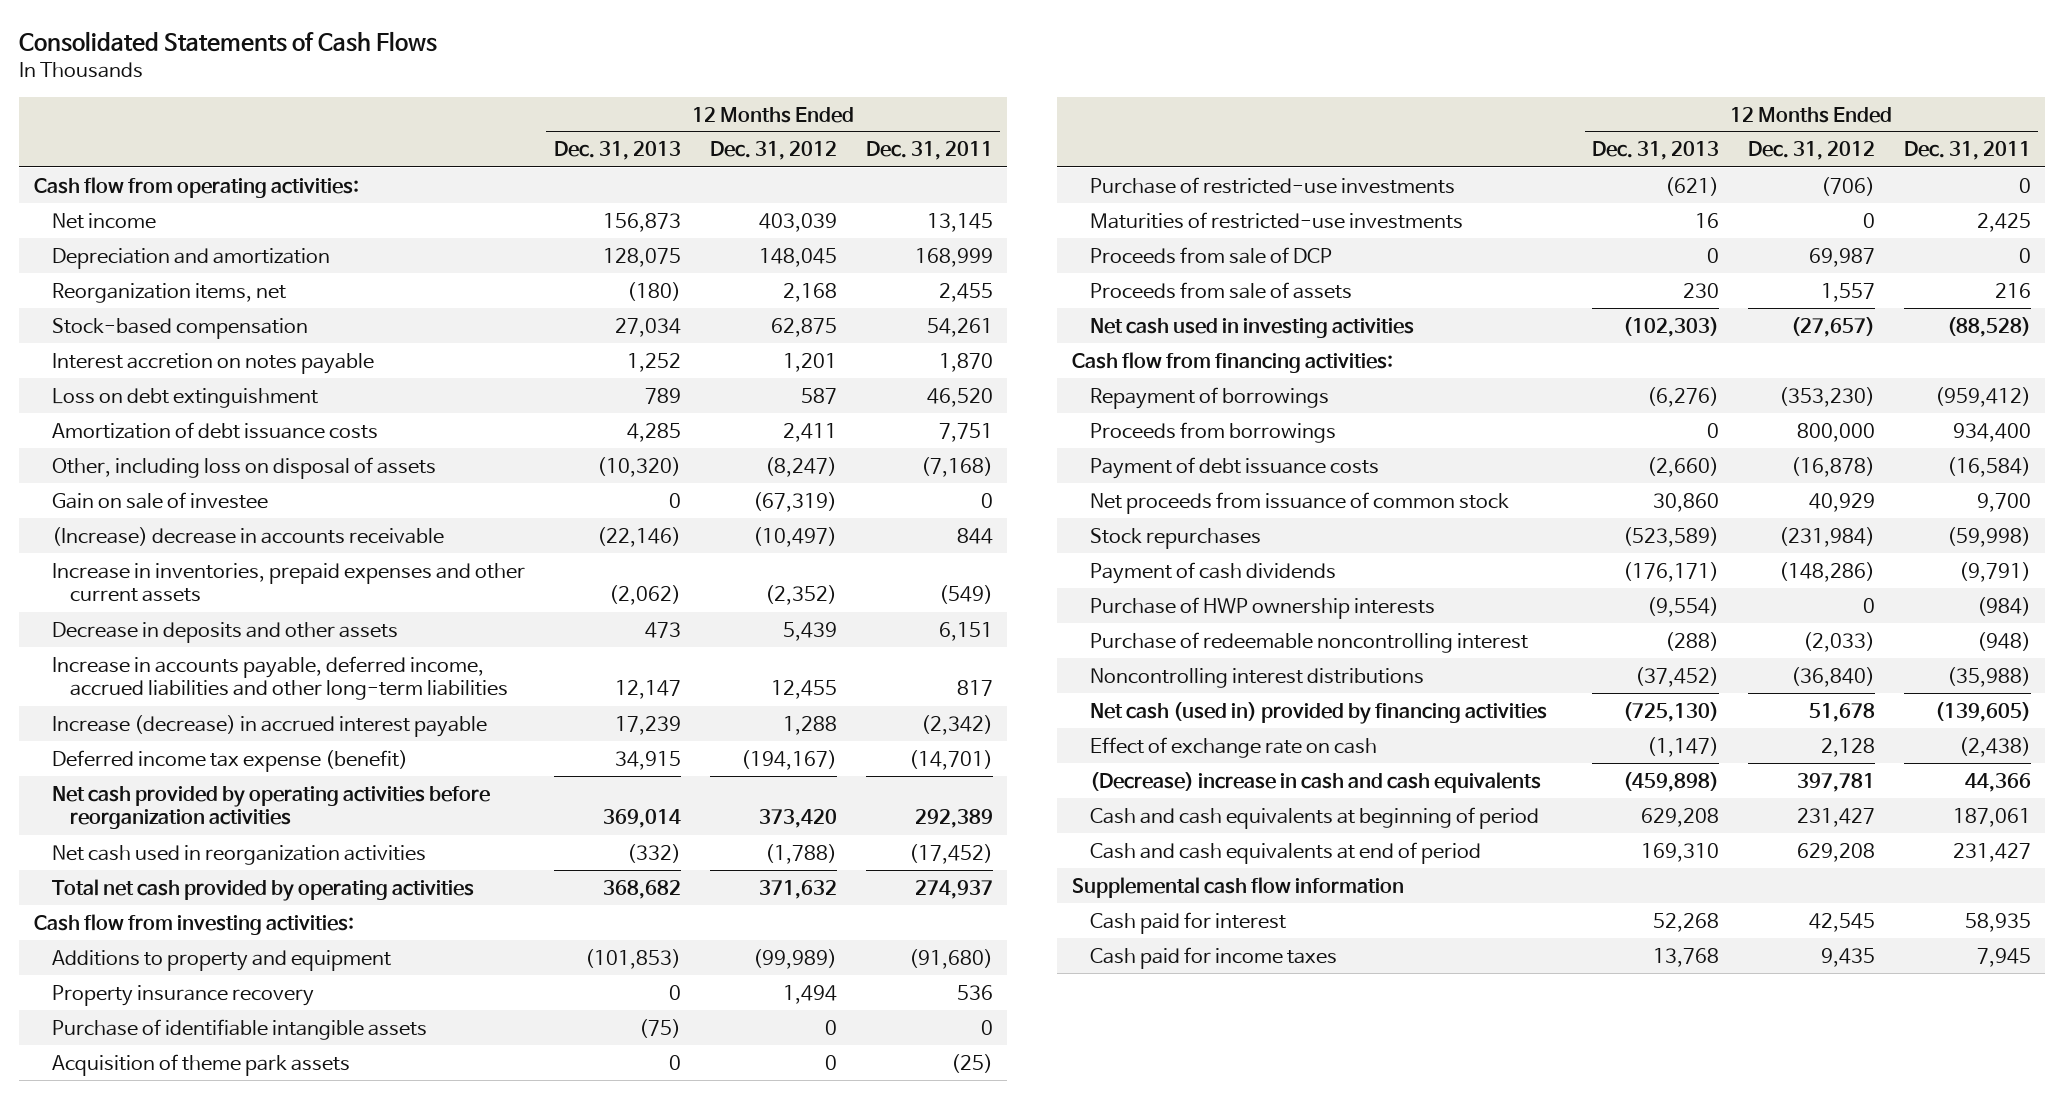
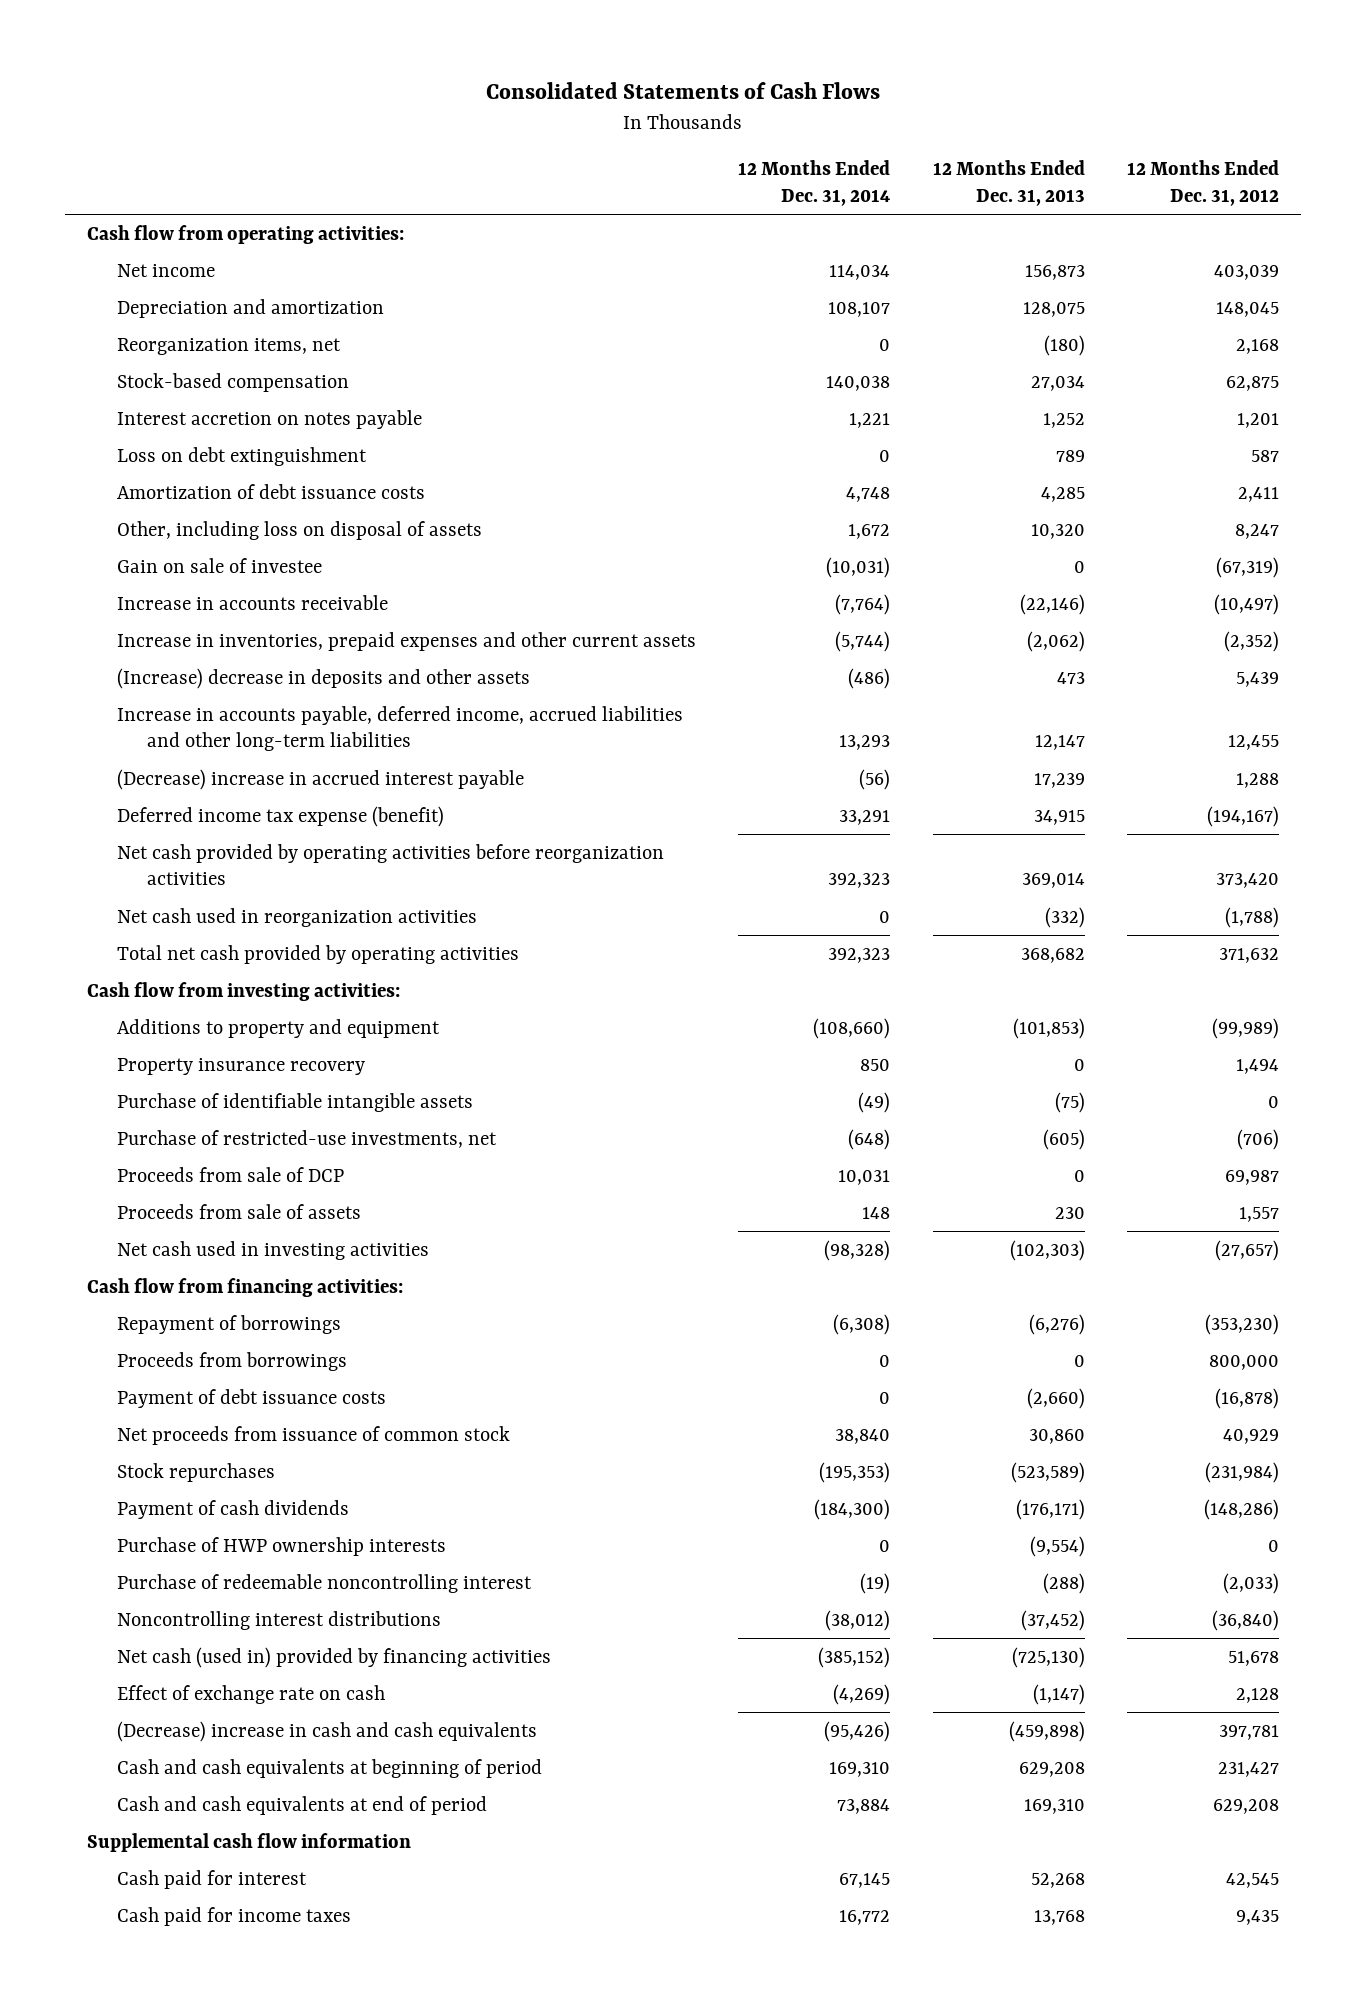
- | 12 Months Ended Dec. 31, 2013 | 12 Months Ended Dec. 31, 2012 | 12 Months Ended Dec. 31, 2011
+ | 12 Months Ended Dec. 31, 2014 | 12 Months Ended Dec. 31, 2013 | 12 Months Ended Dec. 31, 2012
- Other, including loss on disposal of assets | (10,320) | (8,247) | (7,168)
+ Other, including loss on disposal of assets | 1,672 | 10,320 | 8,247
- (Increase) decrease in accounts receivable | (22,146) | (10,497) | 844
+ Increase in accounts receivable | (7,764) | (22,146) | (10,497)
- Decrease in deposits and other assets | 473 | 5,439 | 6,151
+ (Increase) decrease in deposits and other assets | (486) | 473 | 5,439
- Increase (decrease) in accrued interest payable | 17,239 | 1,288 | (2,342)
+ (Decrease) increase in accrued interest payable | (56) | 17,239 | 1,288
- Acquisition of theme park assets | 0 | 0 | (25)
- Purchase of restricted-use investments | (621) | (706) | 0
- Maturities of restricted-use investments | 16 | 0 | 2,425
+ Purchase of restricted-use investments, net | (648) | (605) | (706)

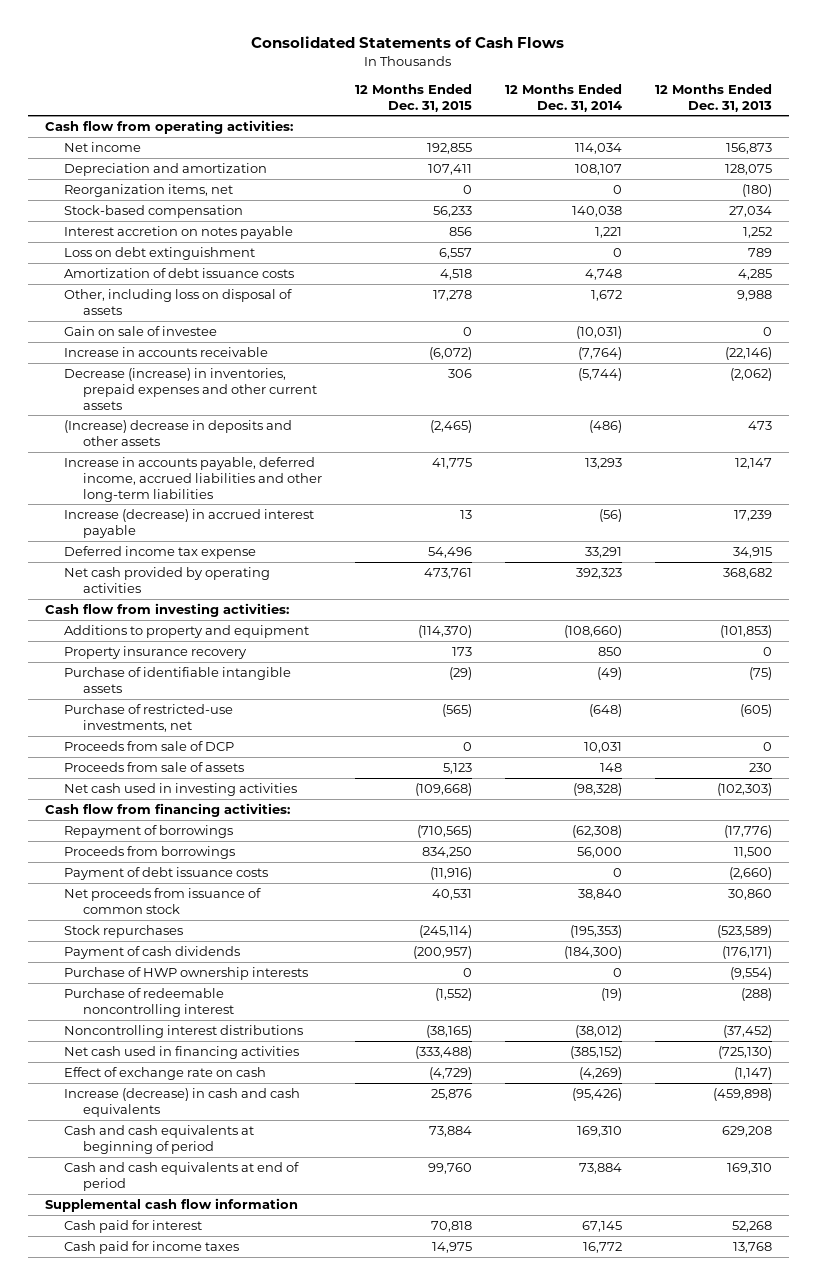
- | 12 Months Ended Dec. 31, 2014 | 12 Months Ended Dec. 31, 2013 | 12 Months Ended Dec. 31, 2012
+ | 12 Months Ended Dec. 31, 2015 | 12 Months Ended Dec. 31, 2014 | 12 Months Ended Dec. 31, 2013
- Other, including loss on disposal of assets | 1,672 | 10,320 | 8,247
+ Other, including loss on disposal of assets | 17,278 | 1,672 | 9,988
- Increase in inventories, prepaid expenses and other current assets | (5,744) | (2,062) | (2,352)
+ Decrease (increase) in inventories, prepaid expenses and other current assets | 306 | (5,744) | (2,062)
- (Decrease) increase in accrued interest payable | (56) | 17,239 | 1,288
- Deferred income tax expense (benefit) | 33,291 | 34,915 | (194,167)
- Net cash provided by operating activities before reorganization activities | 392,323 | 369,014 | 373,420
- Net cash used in reorganization activities | 0 | (332) | (1,788)
- Total net cash provided by operating activities | 392,323 | 368,682 | 371,632
+ Increase (decrease) in accrued interest payable | 13 | (56) | 17,239
+ Deferred income tax expense | 54,496 | 33,291 | 34,915
+ Net cash provided by operating activities | 473,761 | 392,323 | 368,682
- Repayment of borrowings | (6,308) | (6,276) | (353,230)
- Proceeds from borrowings | 0 | 0 | 800,000
+ Repayment of borrowings | (710,565) | (62,308) | (17,776)
+ Proceeds from borrowings | 834,250 | 56,000 | 11,500
- Net cash (used in) provided by financing activities | (385,152) | (725,130) | 51,678
+ Net cash used in financing activities | (333,488) | (385,152) | (725,130)
- (Decrease) increase in cash and cash equivalents | (95,426) | (459,898) | 397,781
+ Increase (decrease) in cash and cash equivalents | 25,876 | (95,426) | (459,898)

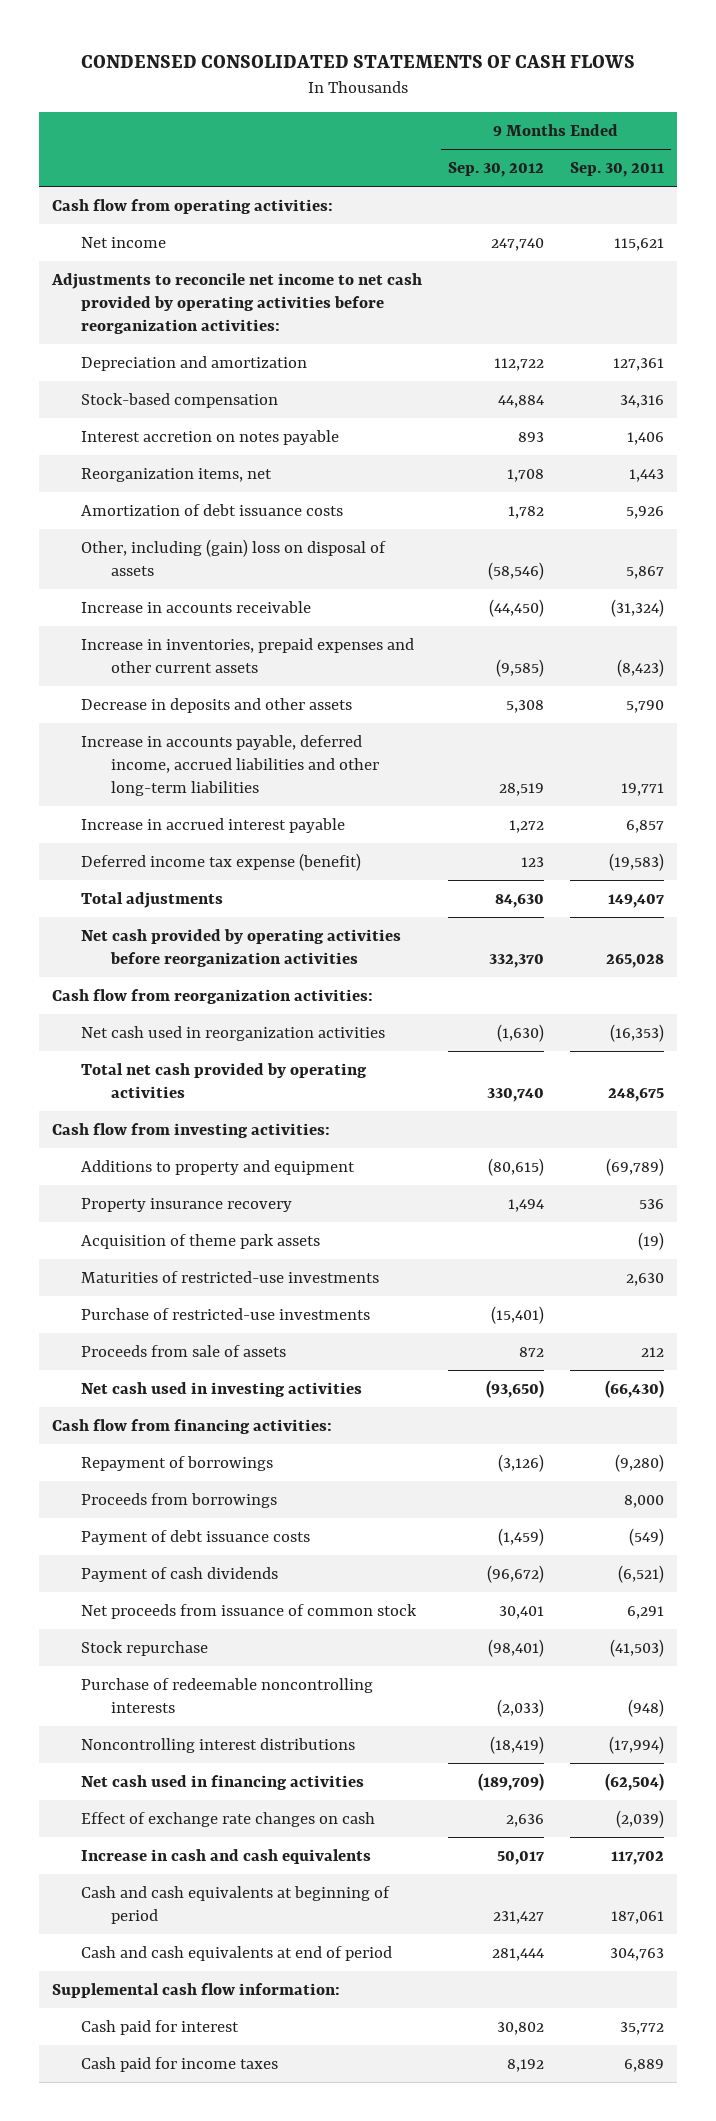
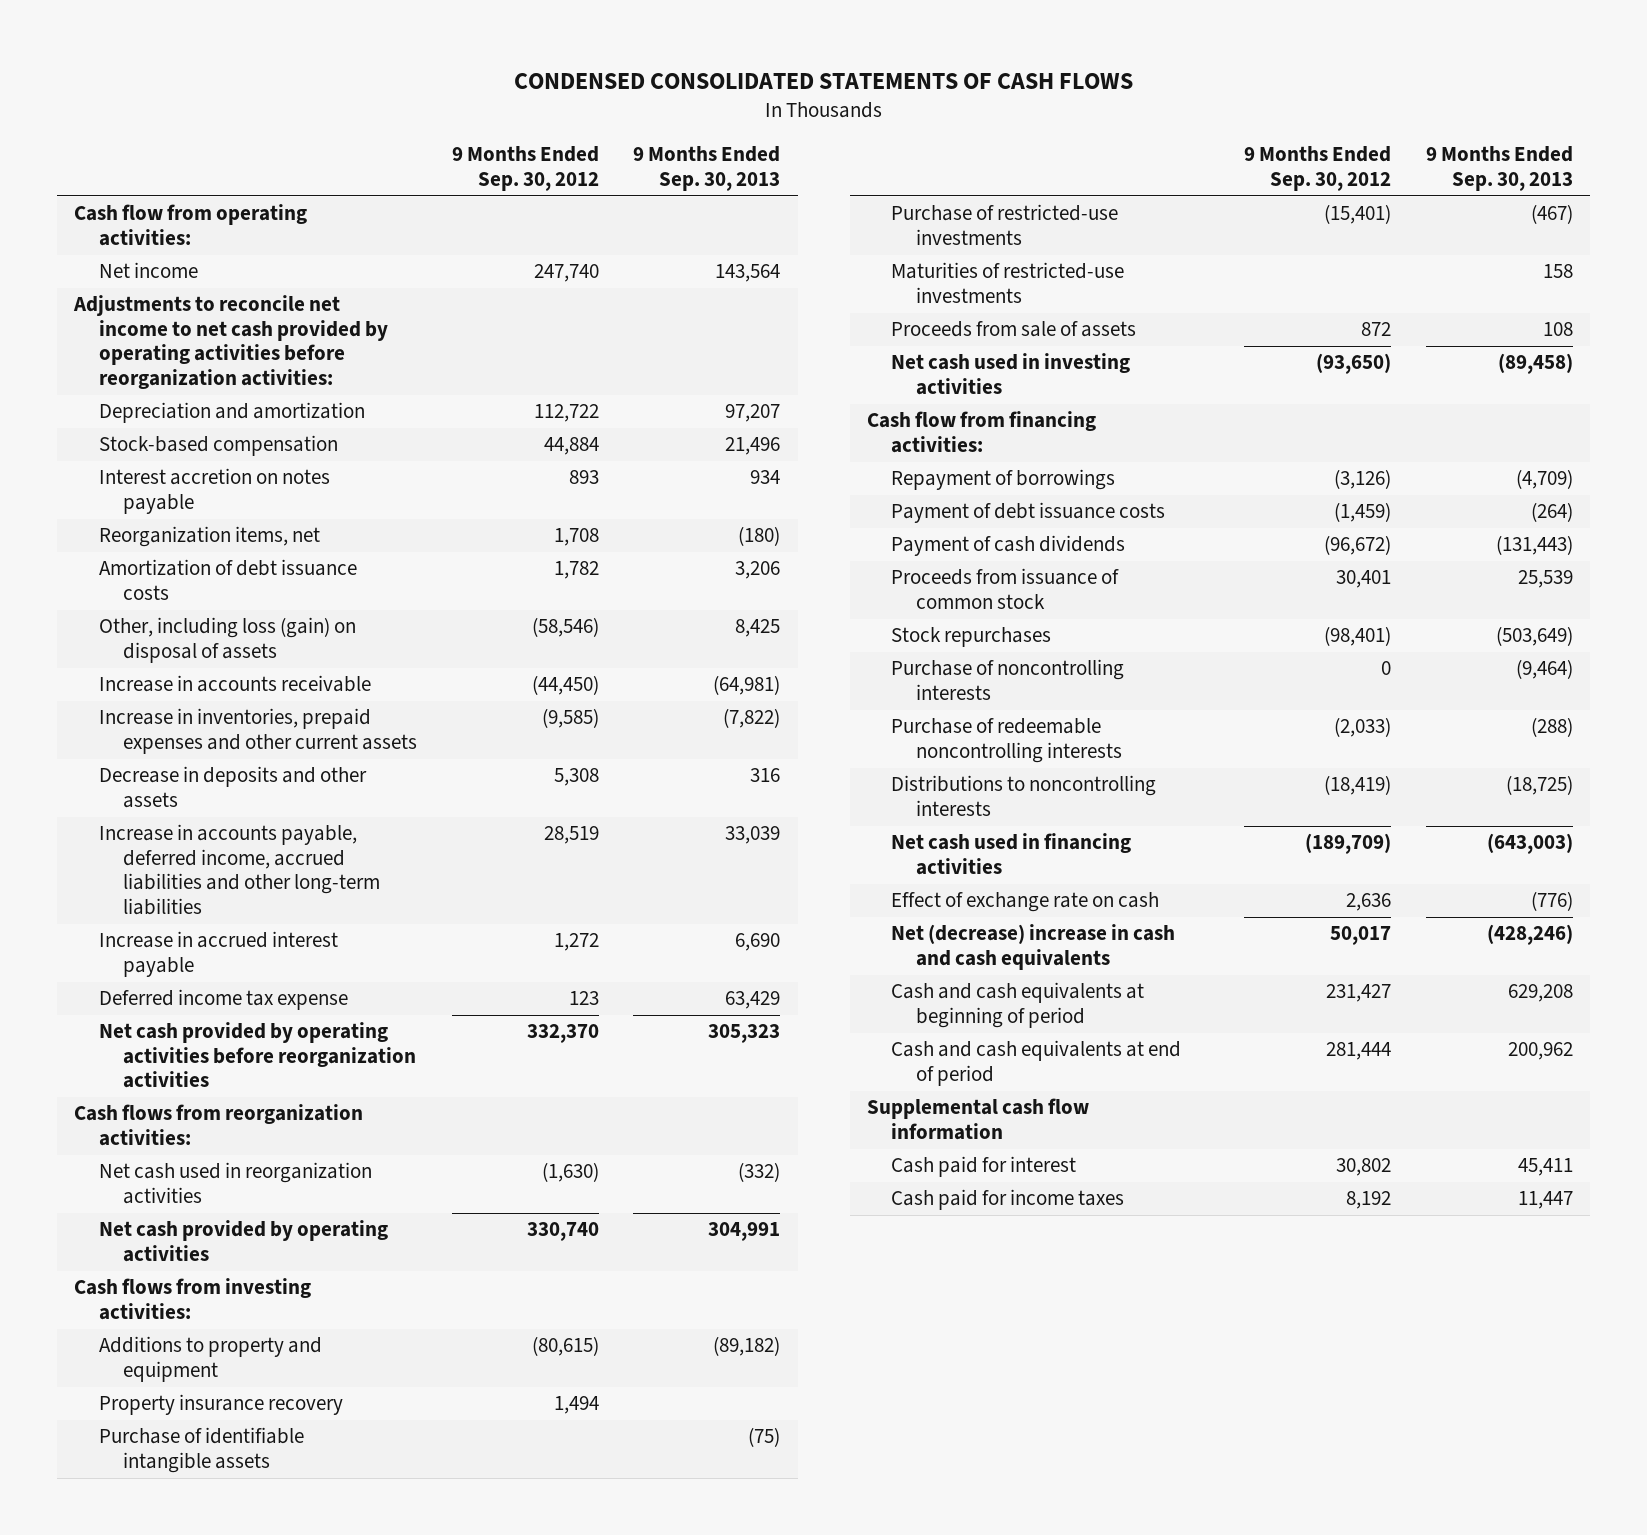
- | 9 Months Ended Sep. 30, 2012 | 9 Months Ended Sep. 30, 2011
+ | 9 Months Ended Sep. 30, 2012 | 9 Months Ended Sep. 30, 2013
- Other, including (gain) loss on disposal of assets | (58,546) | 5,867
+ Other, including loss (gain) on disposal of assets | (58,546) | 8,425
- Deferred income tax expense (benefit) | 123 | (19,583)
- Total adjustments | 84,630 | 149,407
+ Deferred income tax expense | 123 | 63,429
- Cash flow from reorganization activities:
+ Cash flows from reorganization activities:
- Total net cash provided by operating activities | 330,740 | 248,675
- Cash flow from investing activities:
+ Net cash provided by operating activities | 330,740 | 304,991
+ Cash flows from investing activities:
- Acquisition of theme park assets | | (19)
+ Purchase of identifiable intangible assets | | (75)
moved down: Maturities of restricted-use investments | | 158
- Proceeds from borrowings | | 8,000
- Net proceeds from issuance of common stock | 30,401 | 6,291
- Stock repurchase | (98,401) | (41,503)
+ Proceeds from issuance of common stock | 30,401 | 25,539
+ Stock repurchases | (98,401) | (503,649)
+ Purchase of noncontrolling interests | 0 | (9,464)
- Noncontrolling interest distributions | (18,419) | (17,994)
+ Distributions to noncontrolling interests | (18,419) | (18,725)
- Effect of exchange rate changes on cash | 2,636 | (2,039)
- Increase in cash and cash equivalents | 50,017 | 117,702
+ Effect of exchange rate on cash | 2,636 | (776)
+ Net (decrease) increase in cash and cash equivalents | 50,017 | (428,246)
- Supplemental cash flow information:
+ Supplemental cash flow information

